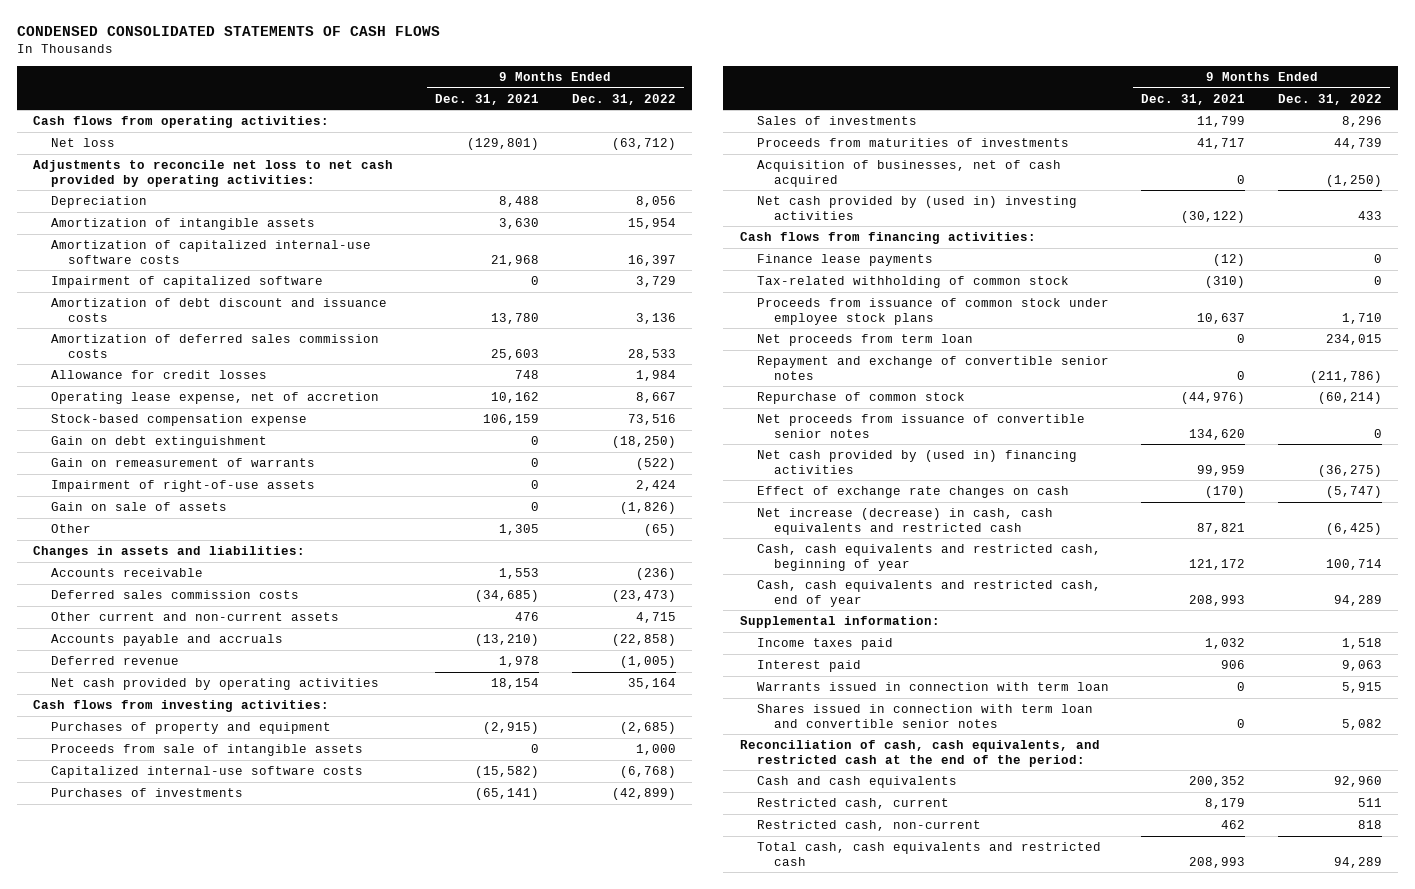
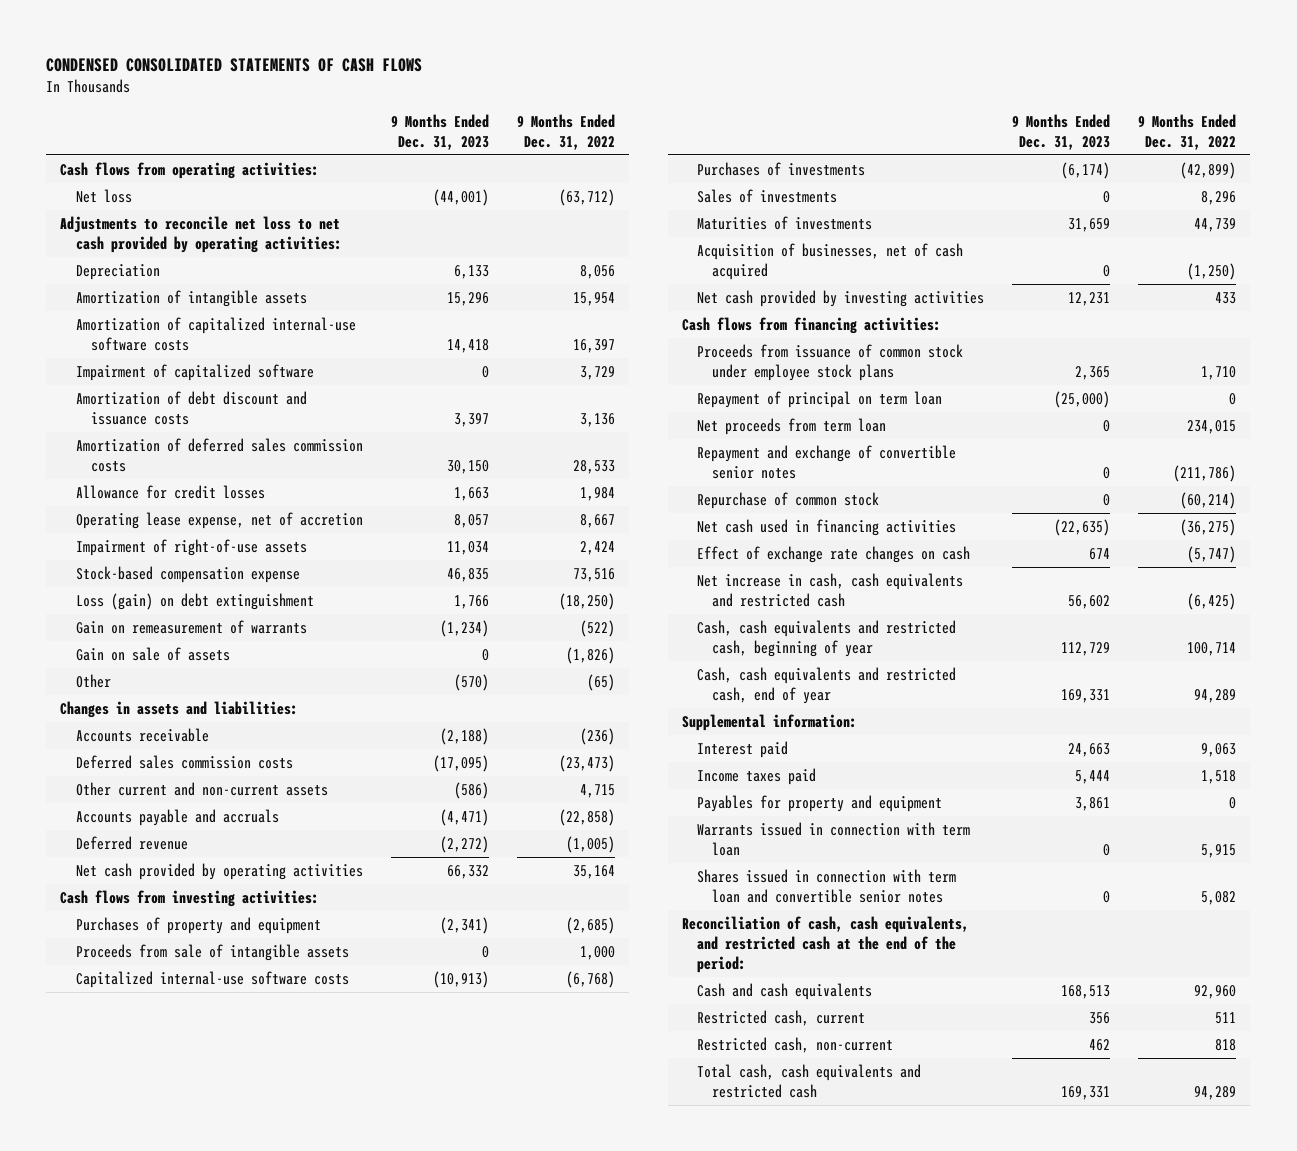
- | 9 Months Ended Dec. 31, 2021 | 9 Months Ended Dec. 31, 2022
+ | 9 Months Ended Dec. 31, 2023 | 9 Months Ended Dec. 31, 2022
moved up: Impairment of right-of-use assets | 11,034 | 2,424
- Gain on debt extinguishment | 0 | (18,250)
+ Loss (gain) on debt extinguishment | 1,766 | (18,250)
- Proceeds from maturities of investments | 41,717 | 44,739
+ Maturities of investments | 31,659 | 44,739
- Net cash provided by (used in) investing activities | (30,122) | 433
+ Net cash provided by investing activities | 12,231 | 433
- Finance lease payments | (12) | 0
- Tax-related withholding of common stock | (310) | 0
+ Repayment of principal on term loan | (25,000) | 0
- Net proceeds from issuance of convertible senior notes | 134,620 | 0
- Net cash provided by (used in) financing activities | 99,959 | (36,275)
+ Net cash used in financing activities | (22,635) | (36,275)
- Net increase (decrease) in cash, cash equivalents and restricted cash | 87,821 | (6,425)
+ Net increase in cash, cash equivalents and restricted cash | 56,602 | (6,425)
moved down: Income taxes paid | 5,444 | 1,518
+ Payables for property and equipment | 3,861 | 0

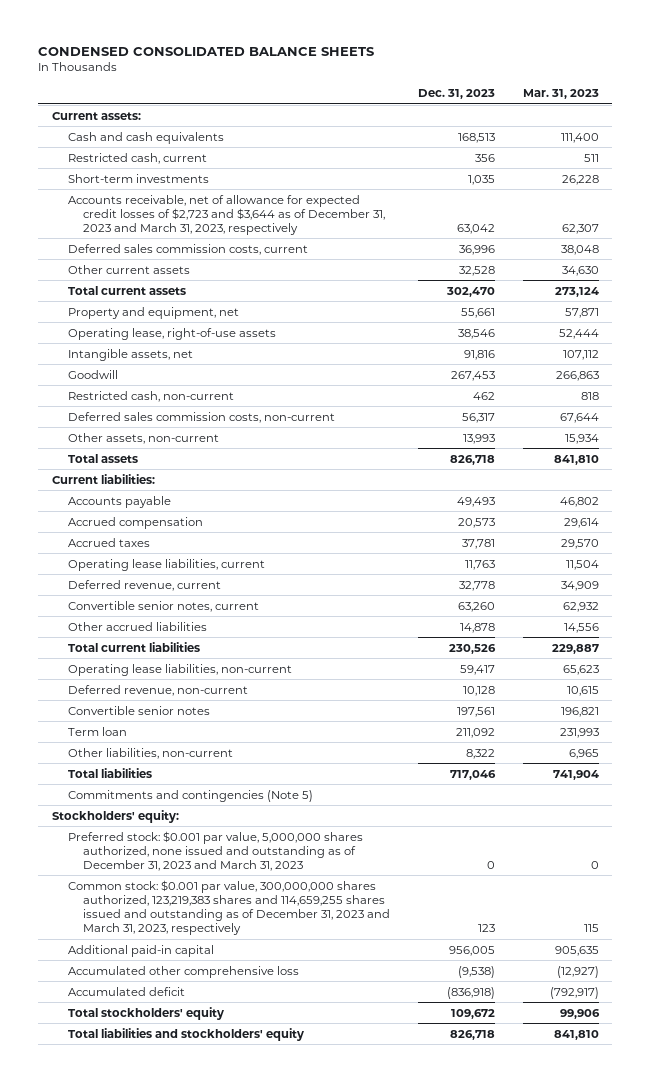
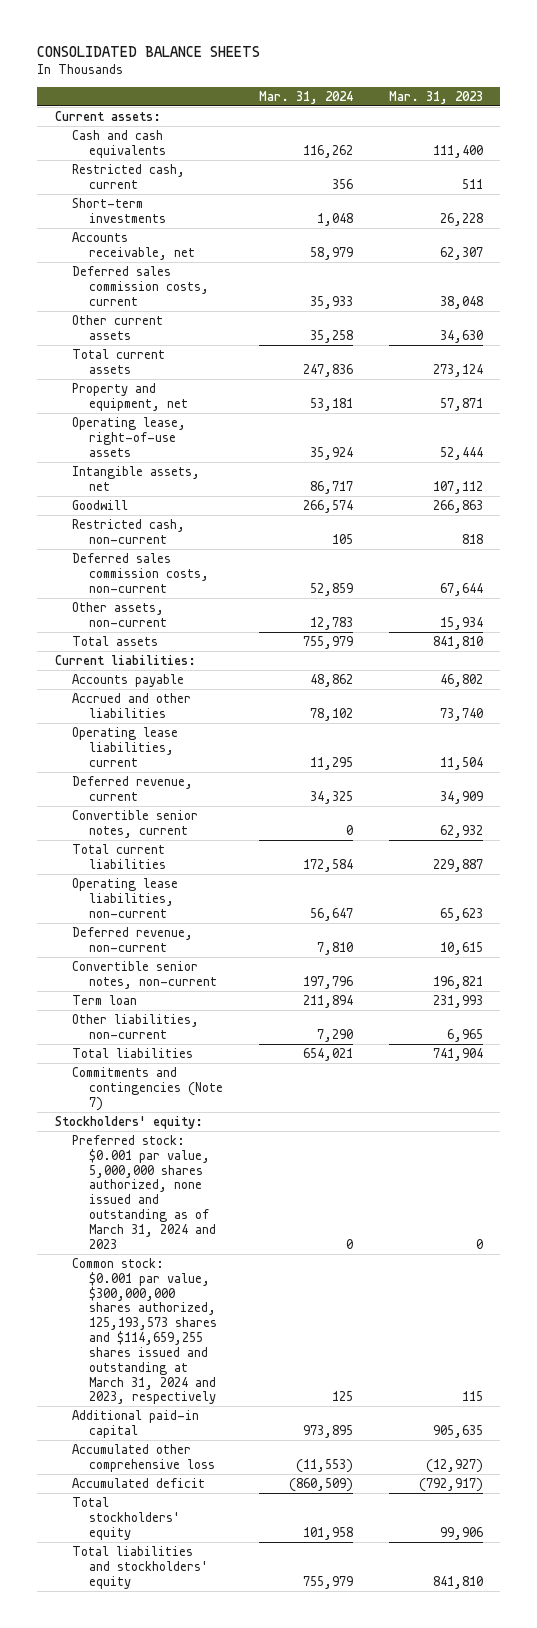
- CONDENSED CONSOLIDATED BALANCE SHEETS
+ CONSOLIDATED BALANCE SHEETS
- | Dec. 31, 2023 | Mar. 31, 2023
+ | Mar. 31, 2024 | Mar. 31, 2023
- Accounts receivable, net of allowance for expected credit losses of $2,723 and $3,644 as of December 31, 2023 and March 31, 2023, respectively | 63,042 | 62,307
+ Accounts receivable, net | 58,979 | 62,307
- Accrued compensation | 20,573 | 29,614
- Accrued taxes | 37,781 | 29,570
+ Accrued and other liabilities | 78,102 | 73,740
- Other accrued liabilities | 14,878 | 14,556
- Convertible senior notes | 197,561 | 196,821
+ Convertible senior notes, non-current | 197,796 | 196,821
- Commitments and contingencies (Note 5)
+ Commitments and contingencies (Note 7)
- Preferred stock: $0.001 par value, 5,000,000 shares authorized, none issued and outstanding as of December 31, 2023 and March 31, 2023 | 0 | 0
- Common stock: $0.001 par value, 300,000,000 shares authorized, 123,219,383 shares and 114,659,255 shares issued and outstanding as of December 31, 2023 and March 31, 2023, respectively | 123 | 115
+ Preferred stock: $0.001 par value, 5,000,000 shares authorized, none issued and outstanding as of March 31, 2024 and 2023 | 0 | 0
+ Common stock: $0.001 par value, $300,000,000 shares authorized, 125,193,573 shares and $114,659,255 shares issued and outstanding at March 31, 2024 and 2023, respectively | 125 | 115

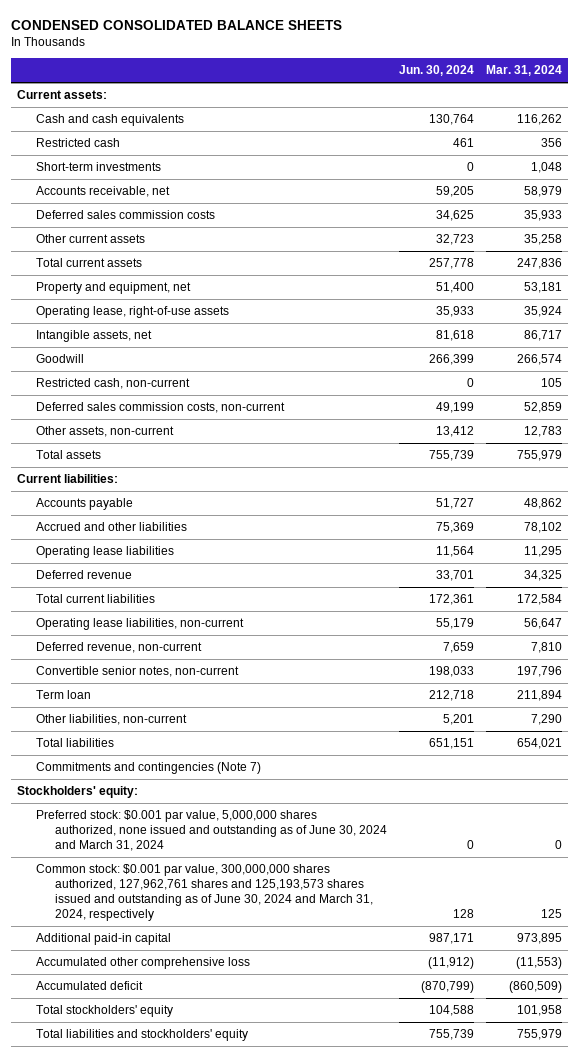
- CONSOLIDATED BALANCE SHEETS
+ CONDENSED CONSOLIDATED BALANCE SHEETS
- | Mar. 31, 2024 | Mar. 31, 2023
+ | Jun. 30, 2024 | Mar. 31, 2024
- Restricted cash, current | 356 | 511
+ Restricted cash | 461 | 356
- Deferred sales commission costs, current | 35,933 | 38,048
+ Deferred sales commission costs | 34,625 | 35,933
- Operating lease liabilities, current | 11,295 | 11,504
- Deferred revenue, current | 34,325 | 34,909
- Convertible senior notes, current | 0 | 62,932
+ Operating lease liabilities | 11,564 | 11,295
+ Deferred revenue | 33,701 | 34,325
- Preferred stock: $0.001 par value, 5,000,000 shares authorized, none issued and outstanding as of March 31, 2024 and 2023 | 0 | 0
- Common stock: $0.001 par value, $300,000,000 shares authorized, 125,193,573 shares and $114,659,255 shares issued and outstanding at March 31, 2024 and 2023, respectively | 125 | 115
+ Preferred stock: $0.001 par value, 5,000,000 shares authorized, none issued and outstanding as of June 30, 2024 and March 31, 2024 | 0 | 0
+ Common stock: $0.001 par value, 300,000,000 shares authorized, 127,962,761 shares and 125,193,573 shares issued and outstanding as of June 30, 2024 and March 31, 2024, respectively | 128 | 125

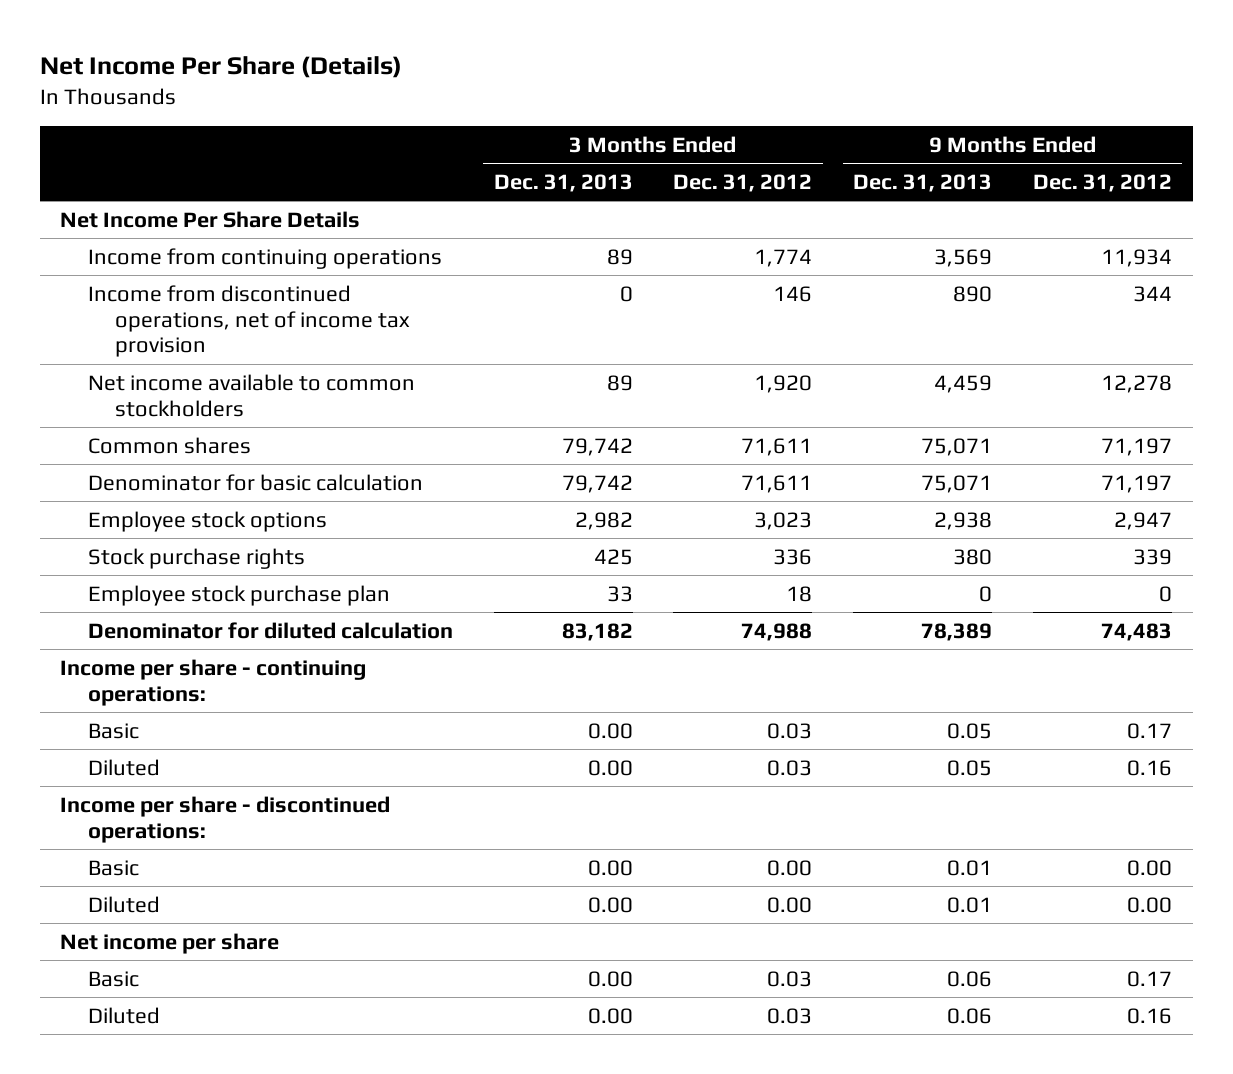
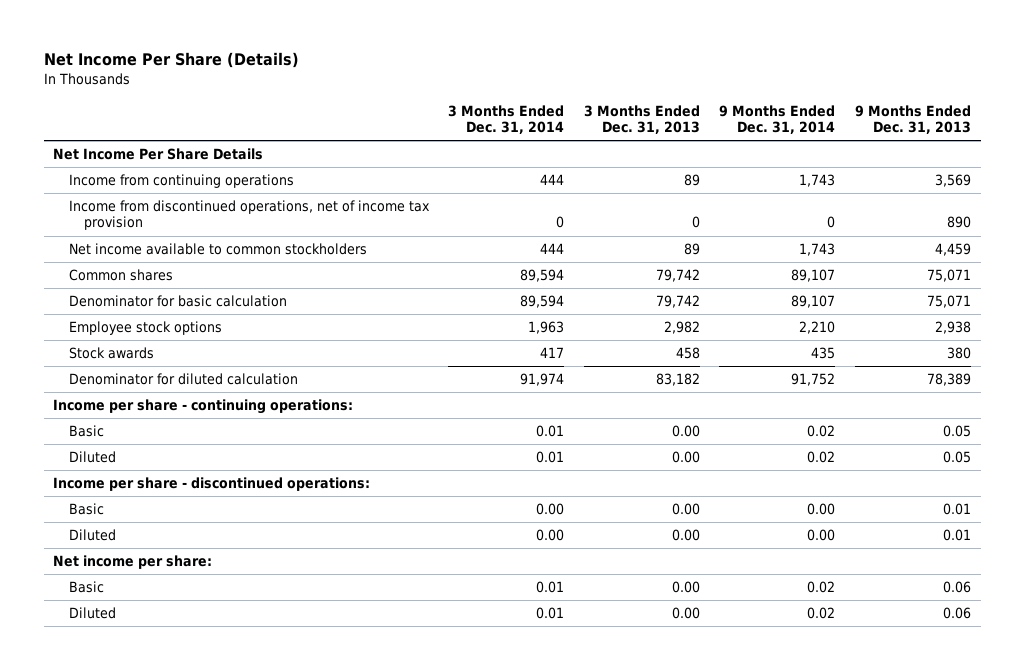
- | 3 Months Ended Dec. 31, 2013 | 3 Months Ended Dec. 31, 2012 | 9 Months Ended Dec. 31, 2013 | 9 Months Ended Dec. 31, 2012
+ | 3 Months Ended Dec. 31, 2014 | 3 Months Ended Dec. 31, 2013 | 9 Months Ended Dec. 31, 2014 | 9 Months Ended Dec. 31, 2013
- Stock purchase rights | 425 | 336 | 380 | 339
- Employee stock purchase plan | 33 | 18 | 0 | 0
+ Stock awards | 417 | 458 | 435 | 380
- Net income per share
+ Net income per share:

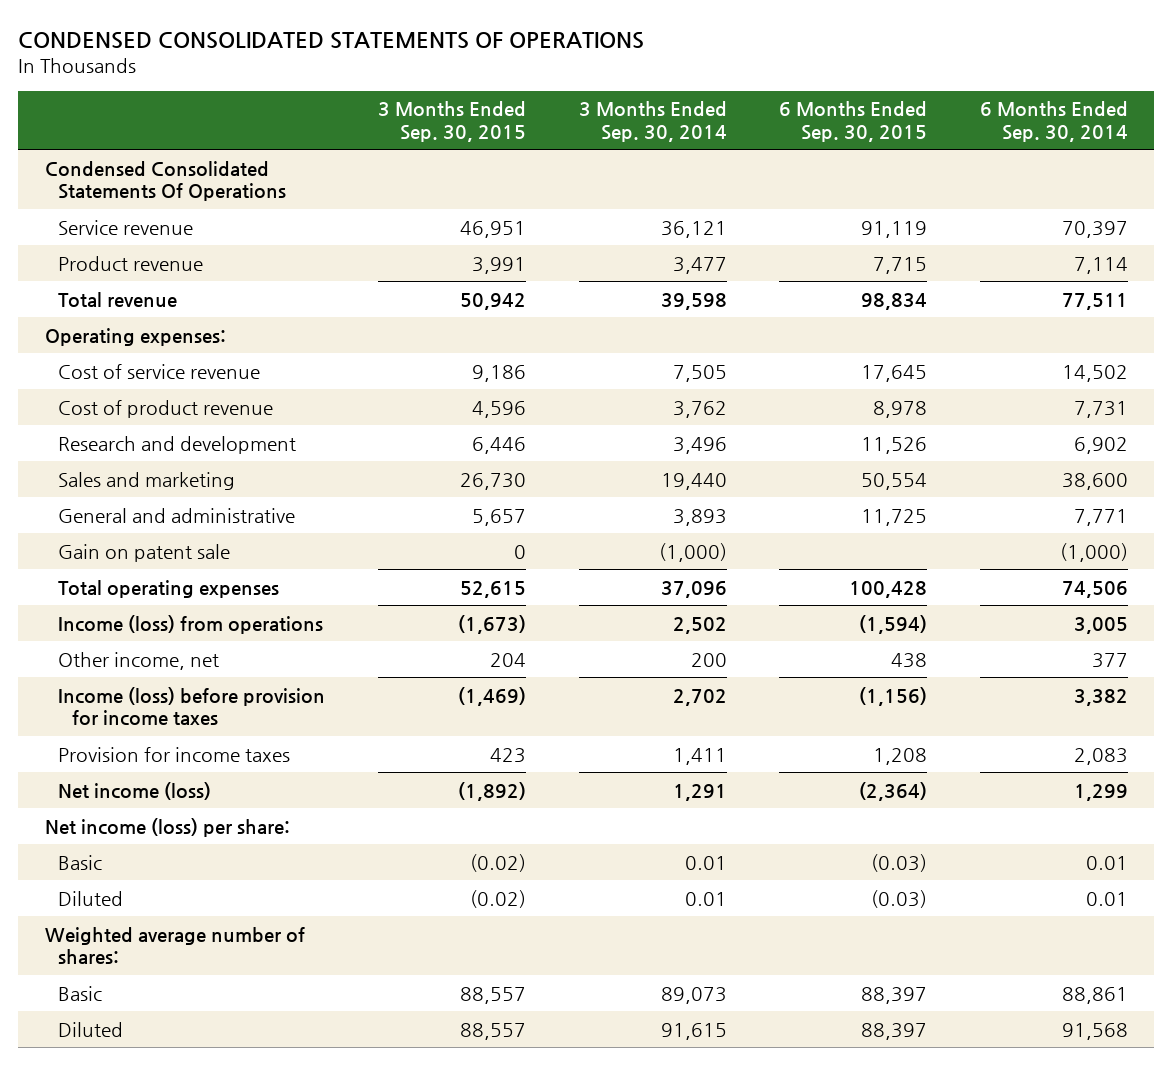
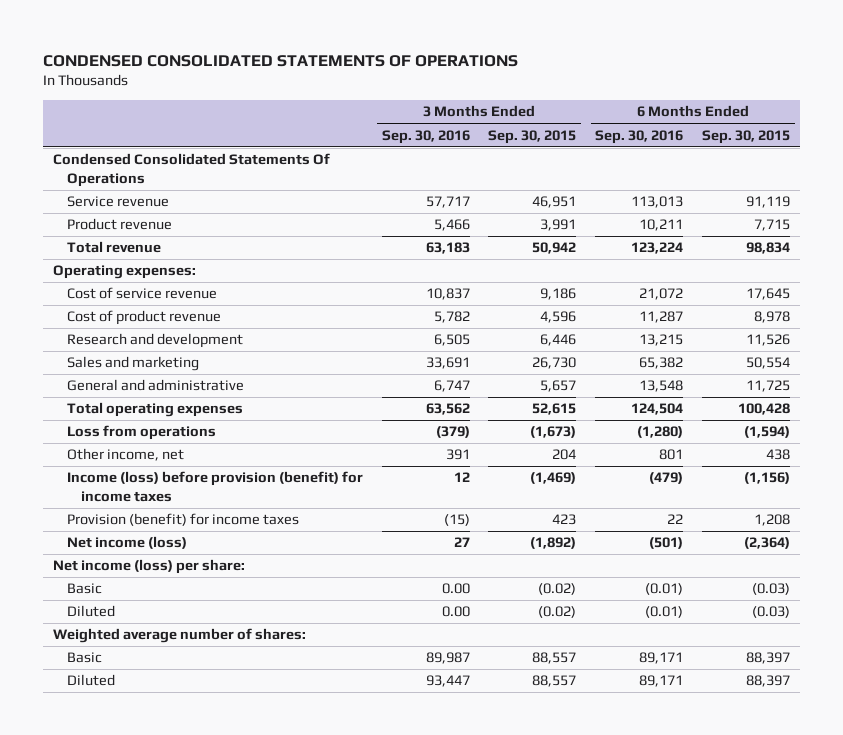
- | 3 Months Ended Sep. 30, 2015 | 3 Months Ended Sep. 30, 2014 | 6 Months Ended Sep. 30, 2015 | 6 Months Ended Sep. 30, 2014
+ | 3 Months Ended Sep. 30, 2016 | 3 Months Ended Sep. 30, 2015 | 6 Months Ended Sep. 30, 2016 | 6 Months Ended Sep. 30, 2015
- Gain on patent sale | 0 | (1,000) | | (1,000)
- Income (loss) from operations | (1,673) | 2,502 | (1,594) | 3,005
+ Loss from operations | (379) | (1,673) | (1,280) | (1,594)
- Income (loss) before provision for income taxes | (1,469) | 2,702 | (1,156) | 3,382
- Provision for income taxes | 423 | 1,411 | 1,208 | 2,083
+ Income (loss) before provision (benefit) for income taxes | 12 | (1,469) | (479) | (1,156)
+ Provision (benefit) for income taxes | (15) | 423 | 22 | 1,208

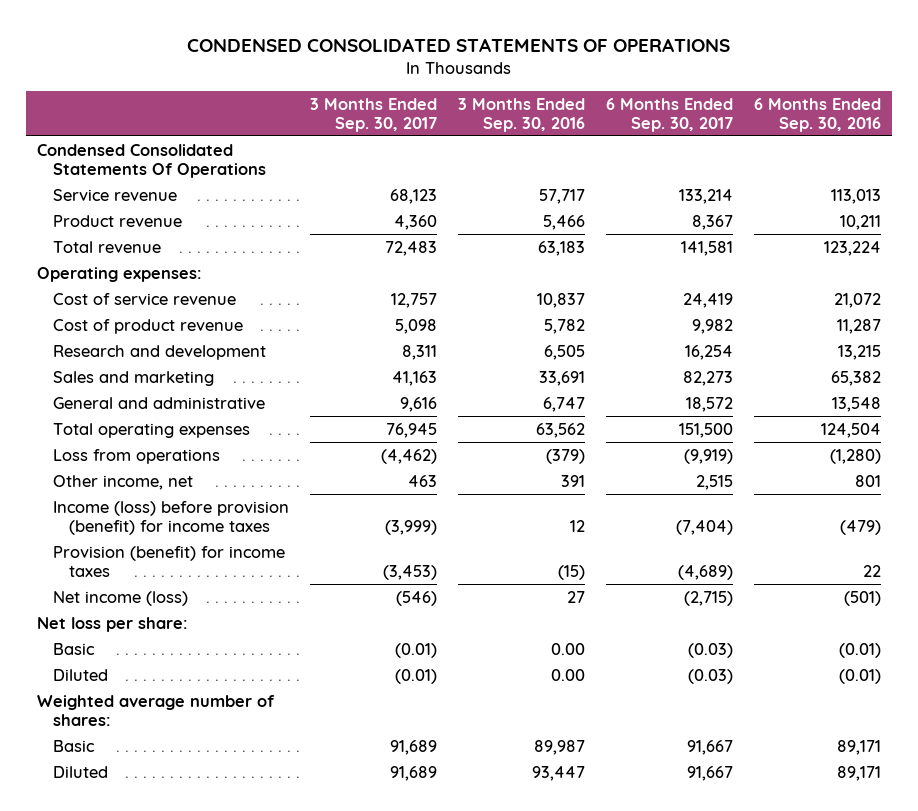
- | 3 Months Ended Sep. 30, 2016 | 3 Months Ended Sep. 30, 2015 | 6 Months Ended Sep. 30, 2016 | 6 Months Ended Sep. 30, 2015
+ | 3 Months Ended Sep. 30, 2017 | 3 Months Ended Sep. 30, 2016 | 6 Months Ended Sep. 30, 2017 | 6 Months Ended Sep. 30, 2016
- Net income (loss) per share:
+ Net loss per share:

